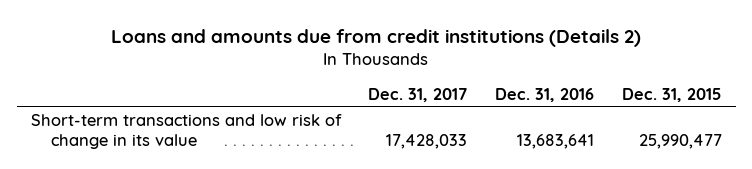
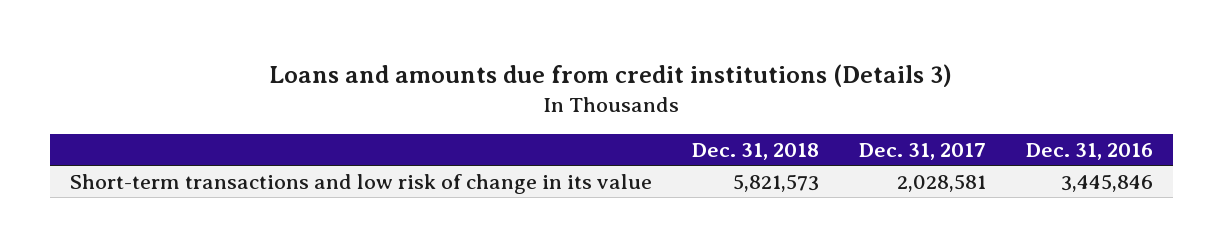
- Loans and amounts due from credit institutions (Details 2)
+ Loans and amounts due from credit institutions (Details 3)
- | Dec. 31, 2017 | Dec. 31, 2016 | Dec. 31, 2015
+ | Dec. 31, 2018 | Dec. 31, 2017 | Dec. 31, 2016
- Short-term transactions and low risk of change in its value | 17,428,033 | 13,683,641 | 25,990,477
+ Short-term transactions and low risk of change in its value | 5,821,573 | 2,028,581 | 3,445,846

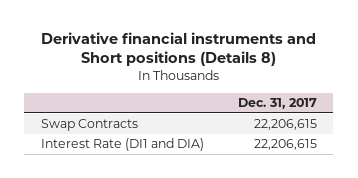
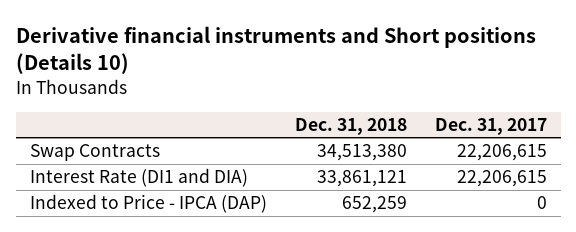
- Derivative financial instruments and Short positions (Details 8)
+ Derivative financial instruments and Short positions (Details 10)
- | Dec. 31, 2017
+ | Dec. 31, 2018 | Dec. 31, 2017
+ Indexed to Price - IPCA (DAP) | 652,259 | 0

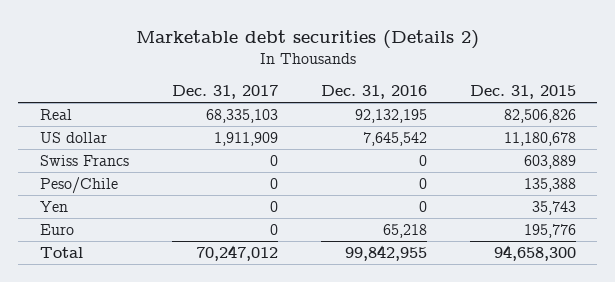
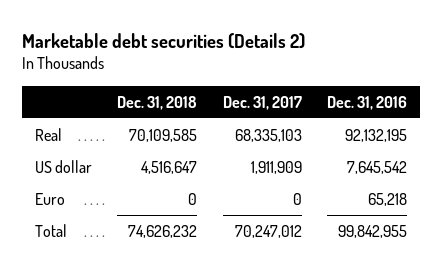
- | Dec. 31, 2017 | Dec. 31, 2016 | Dec. 31, 2015
+ | Dec. 31, 2018 | Dec. 31, 2017 | Dec. 31, 2016
- Swiss Francs | 0 | 0 | 603,889
- Peso/Chile | 0 | 0 | 135,388
- Yen | 0 | 0 | 35,743

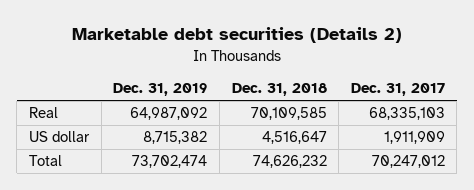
- | Dec. 31, 2018 | Dec. 31, 2017 | Dec. 31, 2016
+ | Dec. 31, 2019 | Dec. 31, 2018 | Dec. 31, 2017
- Euro | 0 | 0 | 65,218

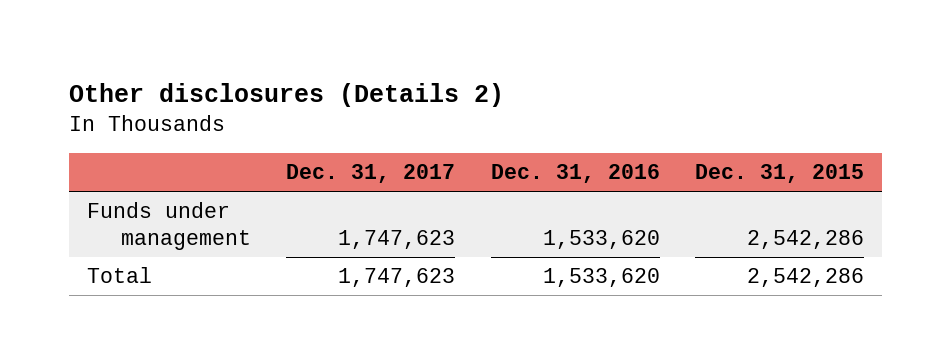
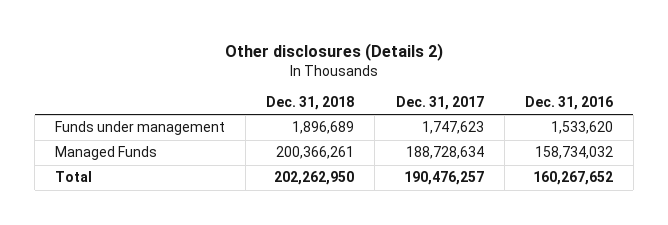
- | Dec. 31, 2017 | Dec. 31, 2016 | Dec. 31, 2015
+ | Dec. 31, 2018 | Dec. 31, 2017 | Dec. 31, 2016
- Total | 1,747,623 | 1,533,620 | 2,542,286
+ Managed Funds | 200,366,261 | 188,728,634 | 158,734,032
+ Total | 202,262,950 | 190,476,257 | 160,267,652

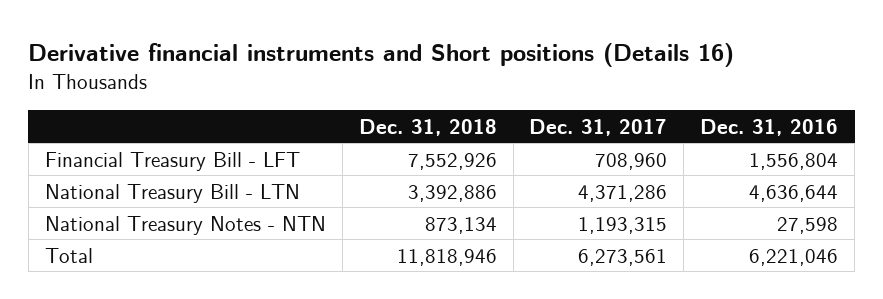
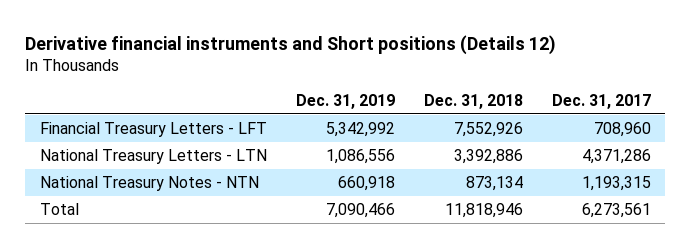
- Derivative financial instruments and Short positions (Details 16)
+ Derivative financial instruments and Short positions (Details 12)
- | Dec. 31, 2018 | Dec. 31, 2017 | Dec. 31, 2016
+ | Dec. 31, 2019 | Dec. 31, 2018 | Dec. 31, 2017
- Financial Treasury Bill - LFT | 7,552,926 | 708,960 | 1,556,804
- National Treasury Bill - LTN | 3,392,886 | 4,371,286 | 4,636,644
+ Financial Treasury Letters - LFT | 5,342,992 | 7,552,926 | 708,960
+ National Treasury Letters - LTN | 1,086,556 | 3,392,886 | 4,371,286

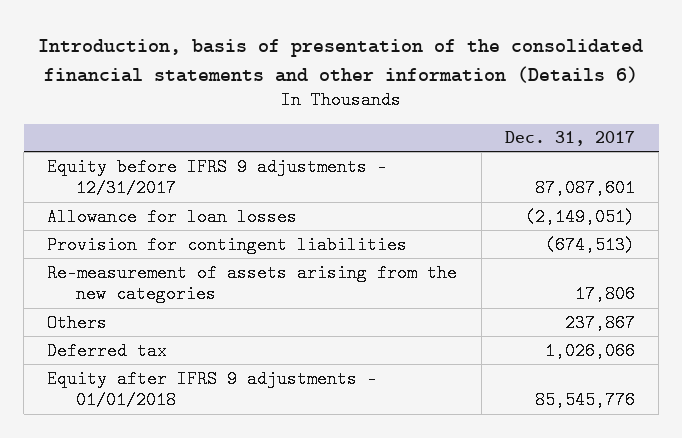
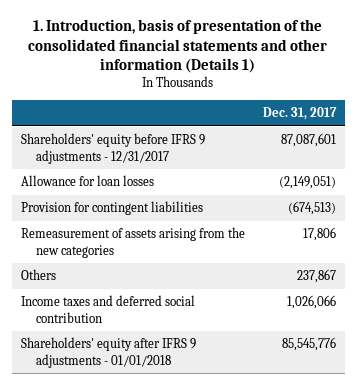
- Introduction, basis of presentation of the consolidated financial statements and other information (Details 6)
+ 1. Introduction, basis of presentation of the consolidated financial statements and other information (Details 1)
- Equity before IFRS 9 adjustments - 12/31/2017 | 87,087,601
+ Shareholders' equity before IFRS 9 adjustments - 12/31/2017 | 87,087,601
- Re-measurement of assets arising from the new categories | 17,806
+ Remeasurement of assets arising from the new categories | 17,806
- Deferred tax | 1,026,066
- Equity after IFRS 9 adjustments - 01/01/2018 | 85,545,776
+ Income taxes and deferred social contribution | 1,026,066
+ Shareholders' equity after IFRS 9 adjustments - 01/01/2018 | 85,545,776

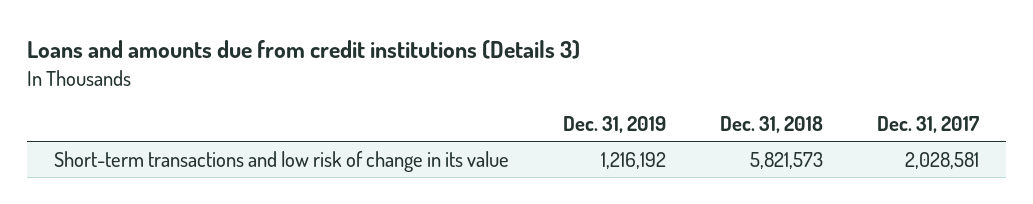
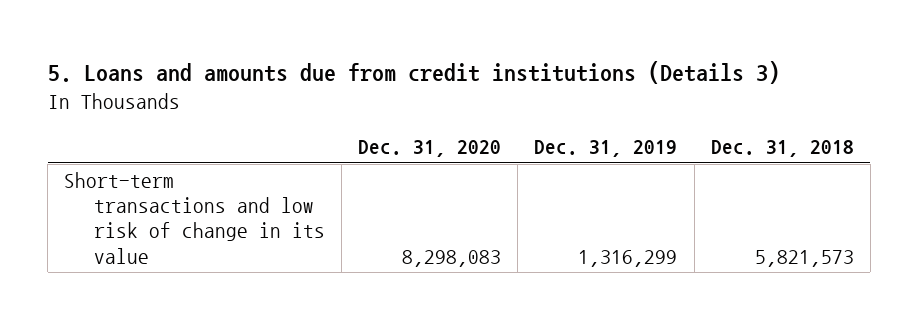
- Loans and amounts due from credit institutions (Details 3)
+ 5. Loans and amounts due from credit institutions (Details 3)
- | Dec. 31, 2019 | Dec. 31, 2018 | Dec. 31, 2017
+ | Dec. 31, 2020 | Dec. 31, 2019 | Dec. 31, 2018
- Short-term transactions and low risk of change in its value | 1,216,192 | 5,821,573 | 2,028,581
+ Short-term transactions and low risk of change in its value | 8,298,083 | 1,316,299 | 5,821,573

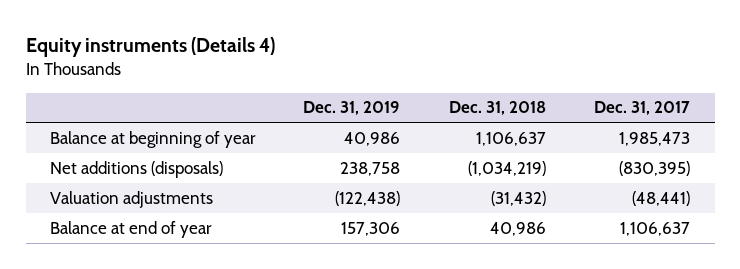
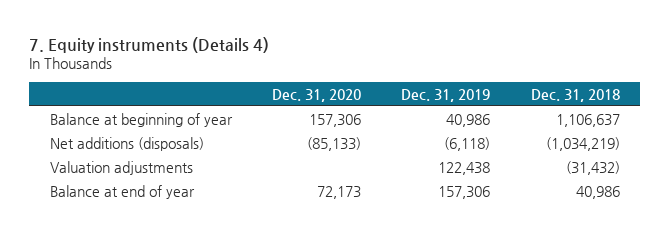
- Equity instruments (Details 4)
+ 7. Equity instruments (Details 4)
- | Dec. 31, 2019 | Dec. 31, 2018 | Dec. 31, 2017
+ | Dec. 31, 2020 | Dec. 31, 2019 | Dec. 31, 2018
- Net additions (disposals) | 238,758 | (1,034,219) | (830,395)
- Valuation adjustments | (122,438) | (31,432) | (48,441)
+ Net additions (disposals) | (85,133) | (6,118) | (1,034,219)
+ Valuation adjustments | | 122,438 | (31,432)

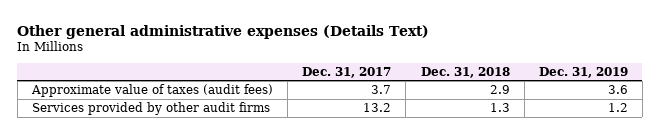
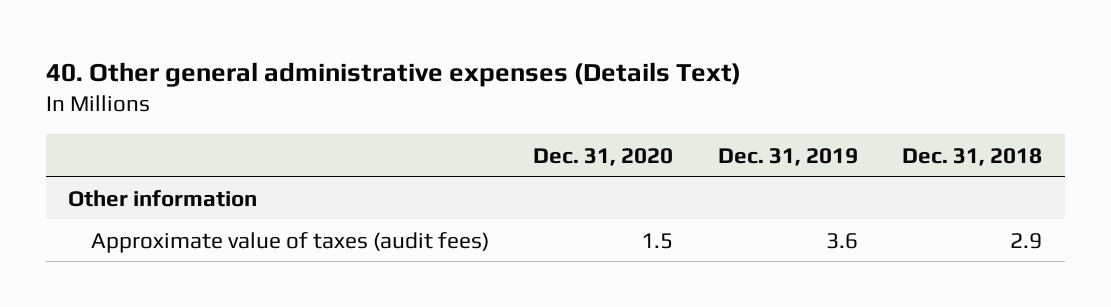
- Other general administrative expenses (Details Text)
+ 40. Other general administrative expenses (Details Text)
- | Dec. 31, 2017 | Dec. 31, 2018 | Dec. 31, 2019
+ | Dec. 31, 2020 | Dec. 31, 2019 | Dec. 31, 2018
+ Other information
- Services provided by other audit firms | 13.2 | 1.3 | 1.2

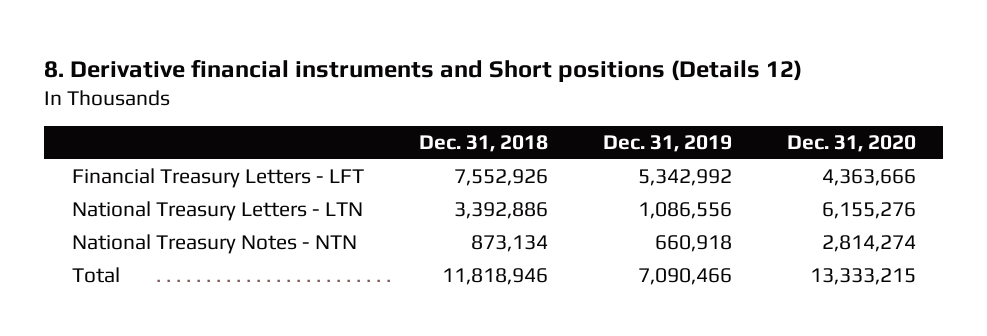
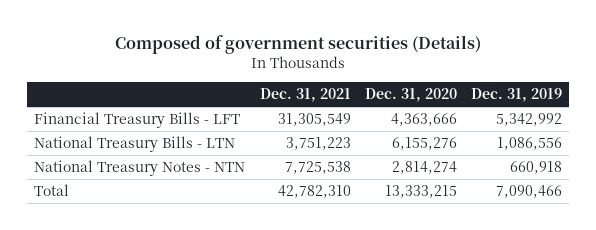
- 8. Derivative financial instruments and Short positions (Details 12)
+ Composed of government securities (Details)
- | Dec. 31, 2018 | Dec. 31, 2019 | Dec. 31, 2020
+ | Dec. 31, 2021 | Dec. 31, 2020 | Dec. 31, 2019
- Financial Treasury Letters - LFT | 7,552,926 | 5,342,992 | 4,363,666
- National Treasury Letters - LTN | 3,392,886 | 1,086,556 | 6,155,276
+ Financial Treasury Bills - LFT | 31,305,549 | 4,363,666 | 5,342,992
+ National Treasury Bills - LTN | 3,751,223 | 6,155,276 | 1,086,556

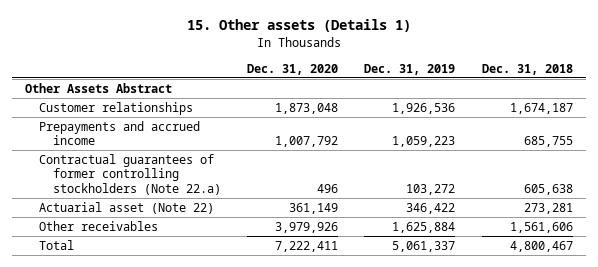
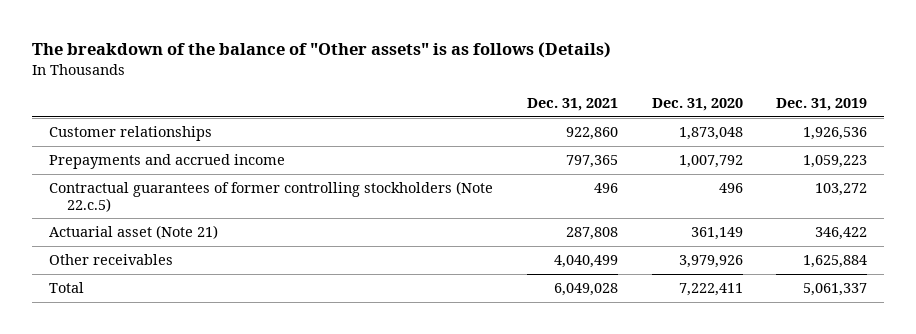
- 15. Other assets (Details 1)
+ The breakdown of the balance of "Other assets" is as follows (Details)
- | Dec. 31, 2020 | Dec. 31, 2019 | Dec. 31, 2018
+ | Dec. 31, 2021 | Dec. 31, 2020 | Dec. 31, 2019
- Other Assets Abstract
- Contractual guarantees of former controlling stockholders (Note 22.a) | 496 | 103,272 | 605,638
- Actuarial asset (Note 22) | 361,149 | 346,422 | 273,281
+ Contractual guarantees of former controlling stockholders (Note 22.c.5) | 496 | 496 | 103,272
+ Actuarial asset (Note 21) | 287,808 | 361,149 | 346,422

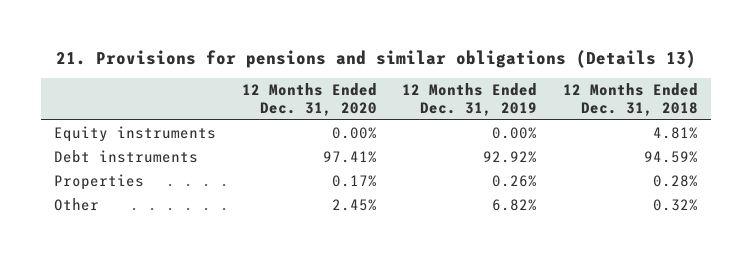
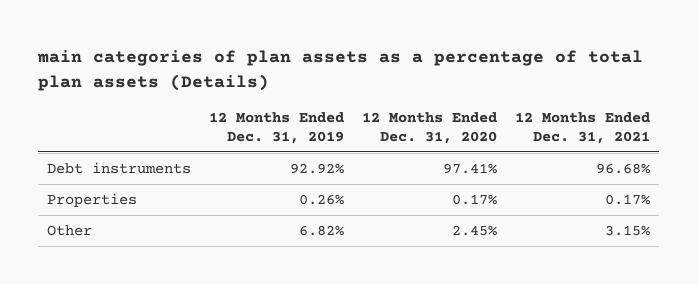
- 21. Provisions for pensions and similar obligations (Details 13)
+ main categories of plan assets as a percentage of total plan assets (Details)
- | 12 Months Ended Dec. 31, 2020 | 12 Months Ended Dec. 31, 2019 | 12 Months Ended Dec. 31, 2018
+ | 12 Months Ended Dec. 31, 2019 | 12 Months Ended Dec. 31, 2020 | 12 Months Ended Dec. 31, 2021
- Equity instruments | 0.00% | 0.00% | 4.81%

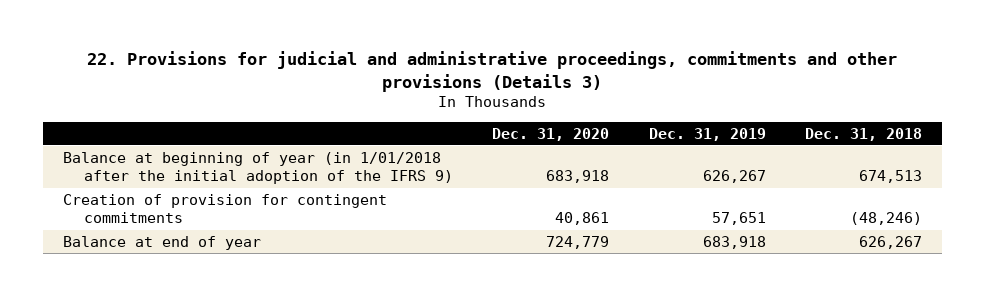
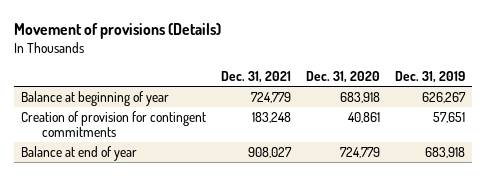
- 22. Provisions for judicial and administrative proceedings, commitments and other provisions (Details 3)
+ Movement of provisions (Details)
- | Dec. 31, 2020 | Dec. 31, 2019 | Dec. 31, 2018
+ | Dec. 31, 2021 | Dec. 31, 2020 | Dec. 31, 2019
- Balance at beginning of year (in 1/01/2018 after the initial adoption of the IFRS 9) | 683,918 | 626,267 | 674,513
+ Balance at beginning of year | 724,779 | 683,918 | 626,267

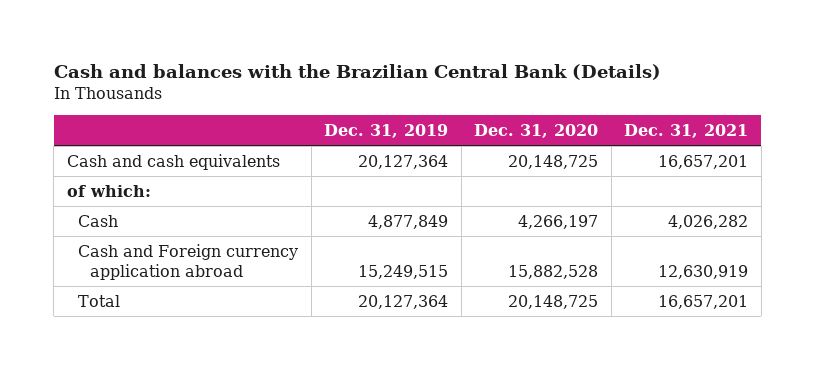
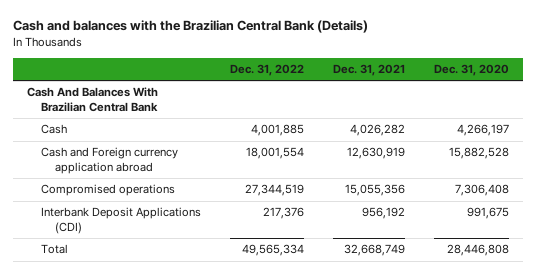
- | Dec. 31, 2019 | Dec. 31, 2020 | Dec. 31, 2021
+ | Dec. 31, 2022 | Dec. 31, 2021 | Dec. 31, 2020
- Cash and cash equivalents | 20,127,364 | 20,148,725 | 16,657,201
- of which:
+ Cash And Balances With Brazilian Central Bank
- Total | 20,127,364 | 20,148,725 | 16,657,201
+ Compromised operations | 27,344,519 | 15,055,356 | 7,306,408
+ Interbank Deposit Applications (CDI) | 217,376 | 956,192 | 991,675
+ Total | 49,565,334 | 32,668,749 | 28,446,808

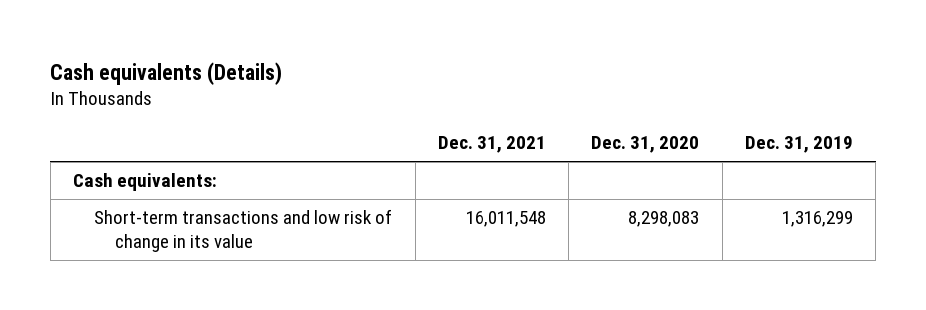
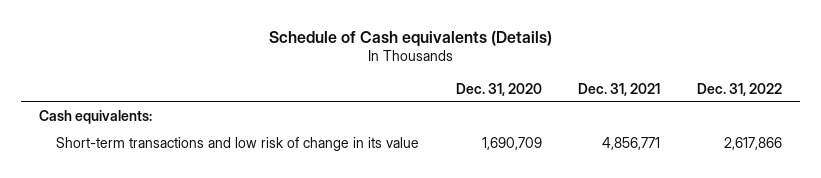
- Cash equivalents (Details)
+ Schedule of Cash equivalents (Details)
- | Dec. 31, 2021 | Dec. 31, 2020 | Dec. 31, 2019
+ | Dec. 31, 2020 | Dec. 31, 2021 | Dec. 31, 2022
- Short-term transactions and low risk of change in its value | 16,011,548 | 8,298,083 | 1,316,299
+ Short-term transactions and low risk of change in its value | 1,690,709 | 4,856,771 | 2,617,866

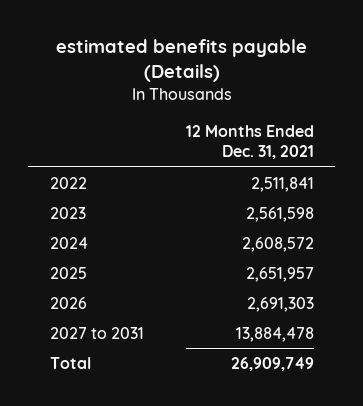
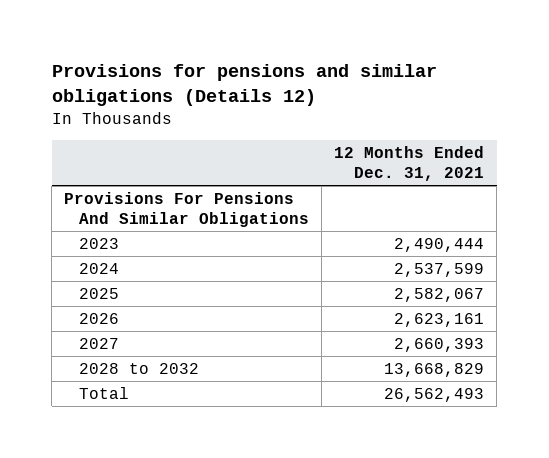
- estimated benefits payable (Details)
+ Provisions for pensions and similar obligations (Details 12)
- 2022 | 2,511,841
- 2023 | 2,561,598
- 2024 | 2,608,572
- 2025 | 2,651,957
- 2026 | 2,691,303
- 2027 to 2031 | 13,884,478
- Total | 26,909,749
+ Provisions For Pensions And Similar Obligations
+ 2023 | 2,490,444
+ 2024 | 2,537,599
+ 2025 | 2,582,067
+ 2026 | 2,623,161
+ 2027 | 2,660,393
+ 2028 to 2032 | 13,668,829
+ Total | 26,562,493

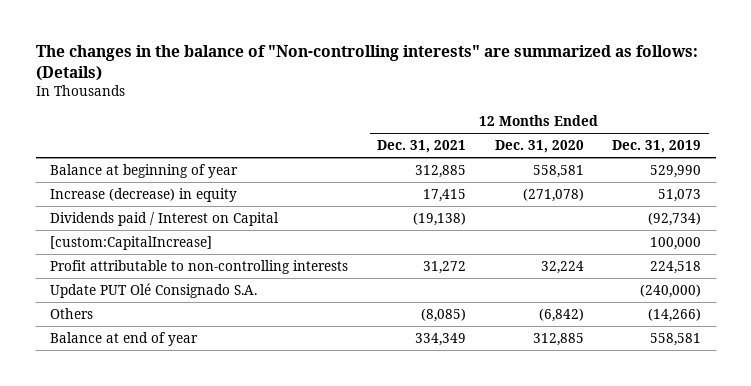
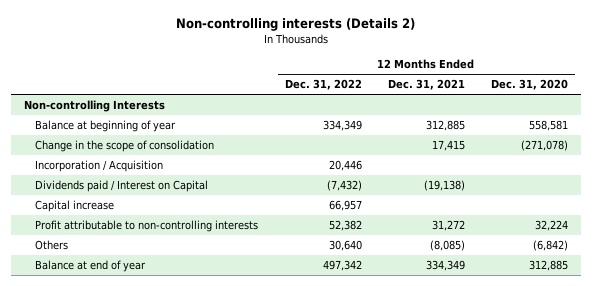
- The changes in the balance of "Non-controlling interests" are summarized as follows: (Details)
+ Non-controlling interests (Details 2)
- | 12 Months Ended Dec. 31, 2021 | 12 Months Ended Dec. 31, 2020 | 12 Months Ended Dec. 31, 2019
+ | 12 Months Ended Dec. 31, 2022 | 12 Months Ended Dec. 31, 2021 | 12 Months Ended Dec. 31, 2020
+ Non-controlling Interests
- Increase (decrease) in equity | 17,415 | (271,078) | 51,073
+ Change in the scope of consolidation | | 17,415 | (271,078)
+ Incorporation / Acquisition | 20,446 | |
- [custom:CapitalIncrease] | | | 100,000
+ Capital increase | 66,957 | |
- Update PUT Olé Consignado S.A. | | | (240,000)

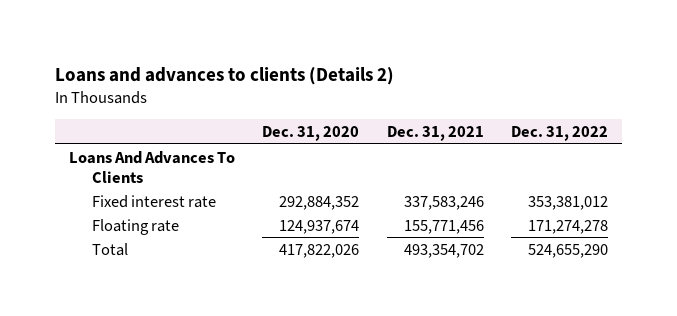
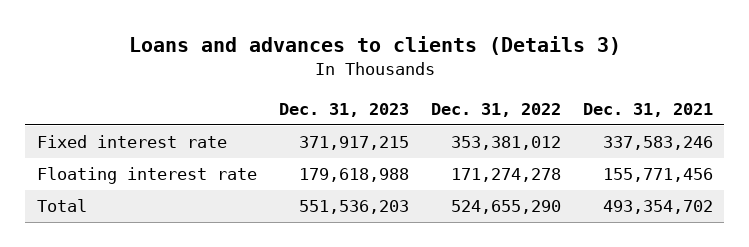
- Loans and advances to clients (Details 2)
+ Loans and advances to clients (Details 3)
- | Dec. 31, 2020 | Dec. 31, 2021 | Dec. 31, 2022
+ | Dec. 31, 2023 | Dec. 31, 2022 | Dec. 31, 2021
- Loans And Advances To Clients
- Floating rate | 124,937,674 | 155,771,456 | 171,274,278
+ Floating interest rate | 179,618,988 | 171,274,278 | 155,771,456

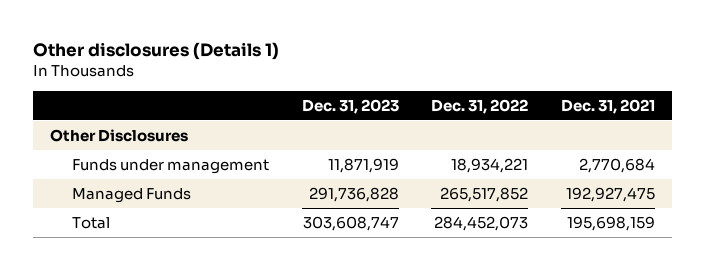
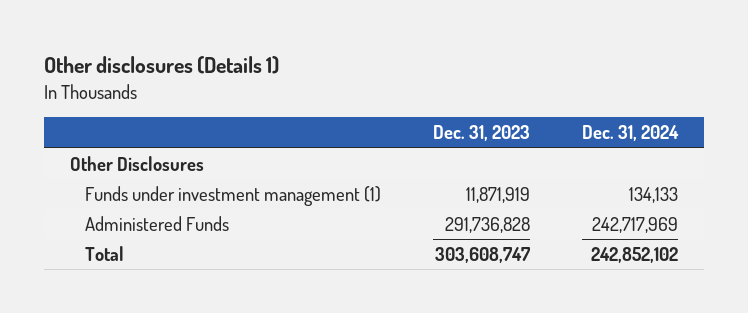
- | Dec. 31, 2023 | Dec. 31, 2022 | Dec. 31, 2021
+ | Dec. 31, 2023 | Dec. 31, 2024
- Funds under management | 11,871,919 | 18,934,221 | 2,770,684
- Managed Funds | 291,736,828 | 265,517,852 | 192,927,475
+ Funds under investment management (1) | 11,871,919 | 134,133
+ Administered Funds | 291,736,828 | 242,717,969

